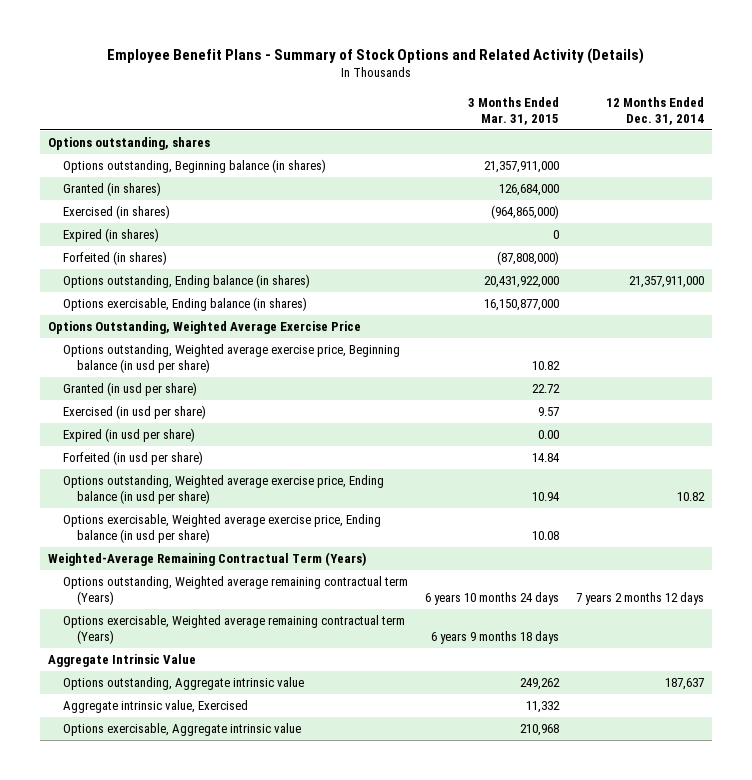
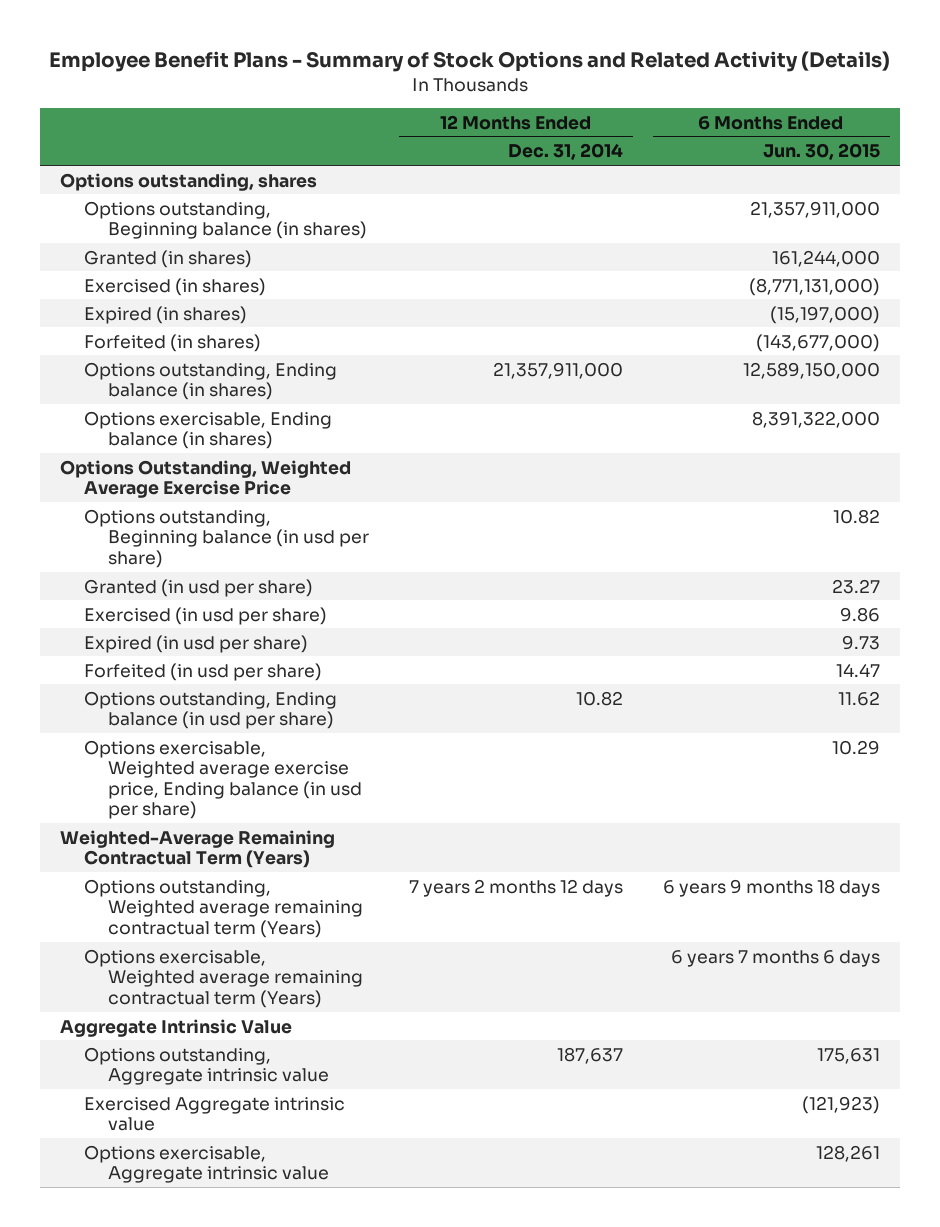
- | 3 Months Ended Mar. 31, 2015 | 12 Months Ended Dec. 31, 2014
+ | 12 Months Ended Dec. 31, 2014 | 6 Months Ended Jun. 30, 2015
- Options outstanding, Weighted average exercise price, Beginning balance (in usd per share) | 10.82 |
+ Options outstanding, Beginning balance (in usd per share) | | 10.82
- Options outstanding, Weighted average exercise price, Ending balance (in usd per share) | 10.94 | 10.82
+ Options outstanding, Ending balance (in usd per share) | 10.82 | 11.62
- Aggregate intrinsic value, Exercised | 11,332 |
+ Exercised Aggregate intrinsic value | | (121,923)

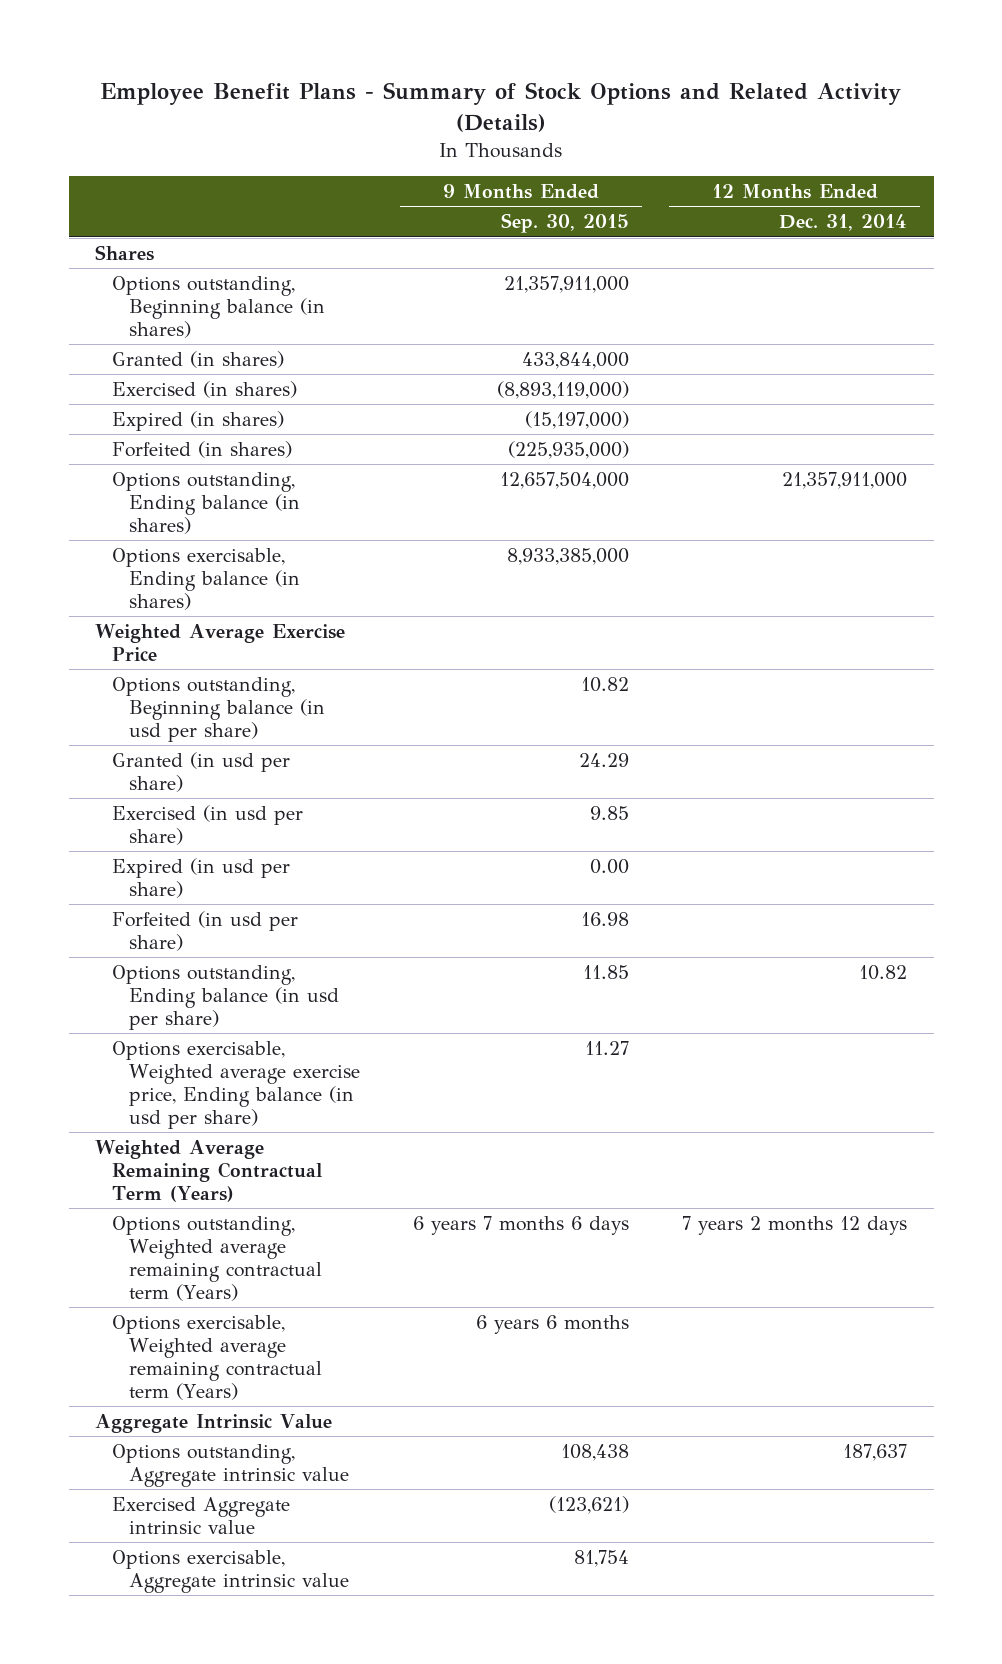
- | 12 Months Ended Dec. 31, 2014 | 6 Months Ended Jun. 30, 2015
+ | 9 Months Ended Sep. 30, 2015 | 12 Months Ended Dec. 31, 2014
- Options outstanding, shares
+ Shares
- Options Outstanding, Weighted Average Exercise Price
+ Weighted Average Exercise Price
- Weighted-Average Remaining Contractual Term (Years)
+ Weighted Average Remaining Contractual Term (Years)

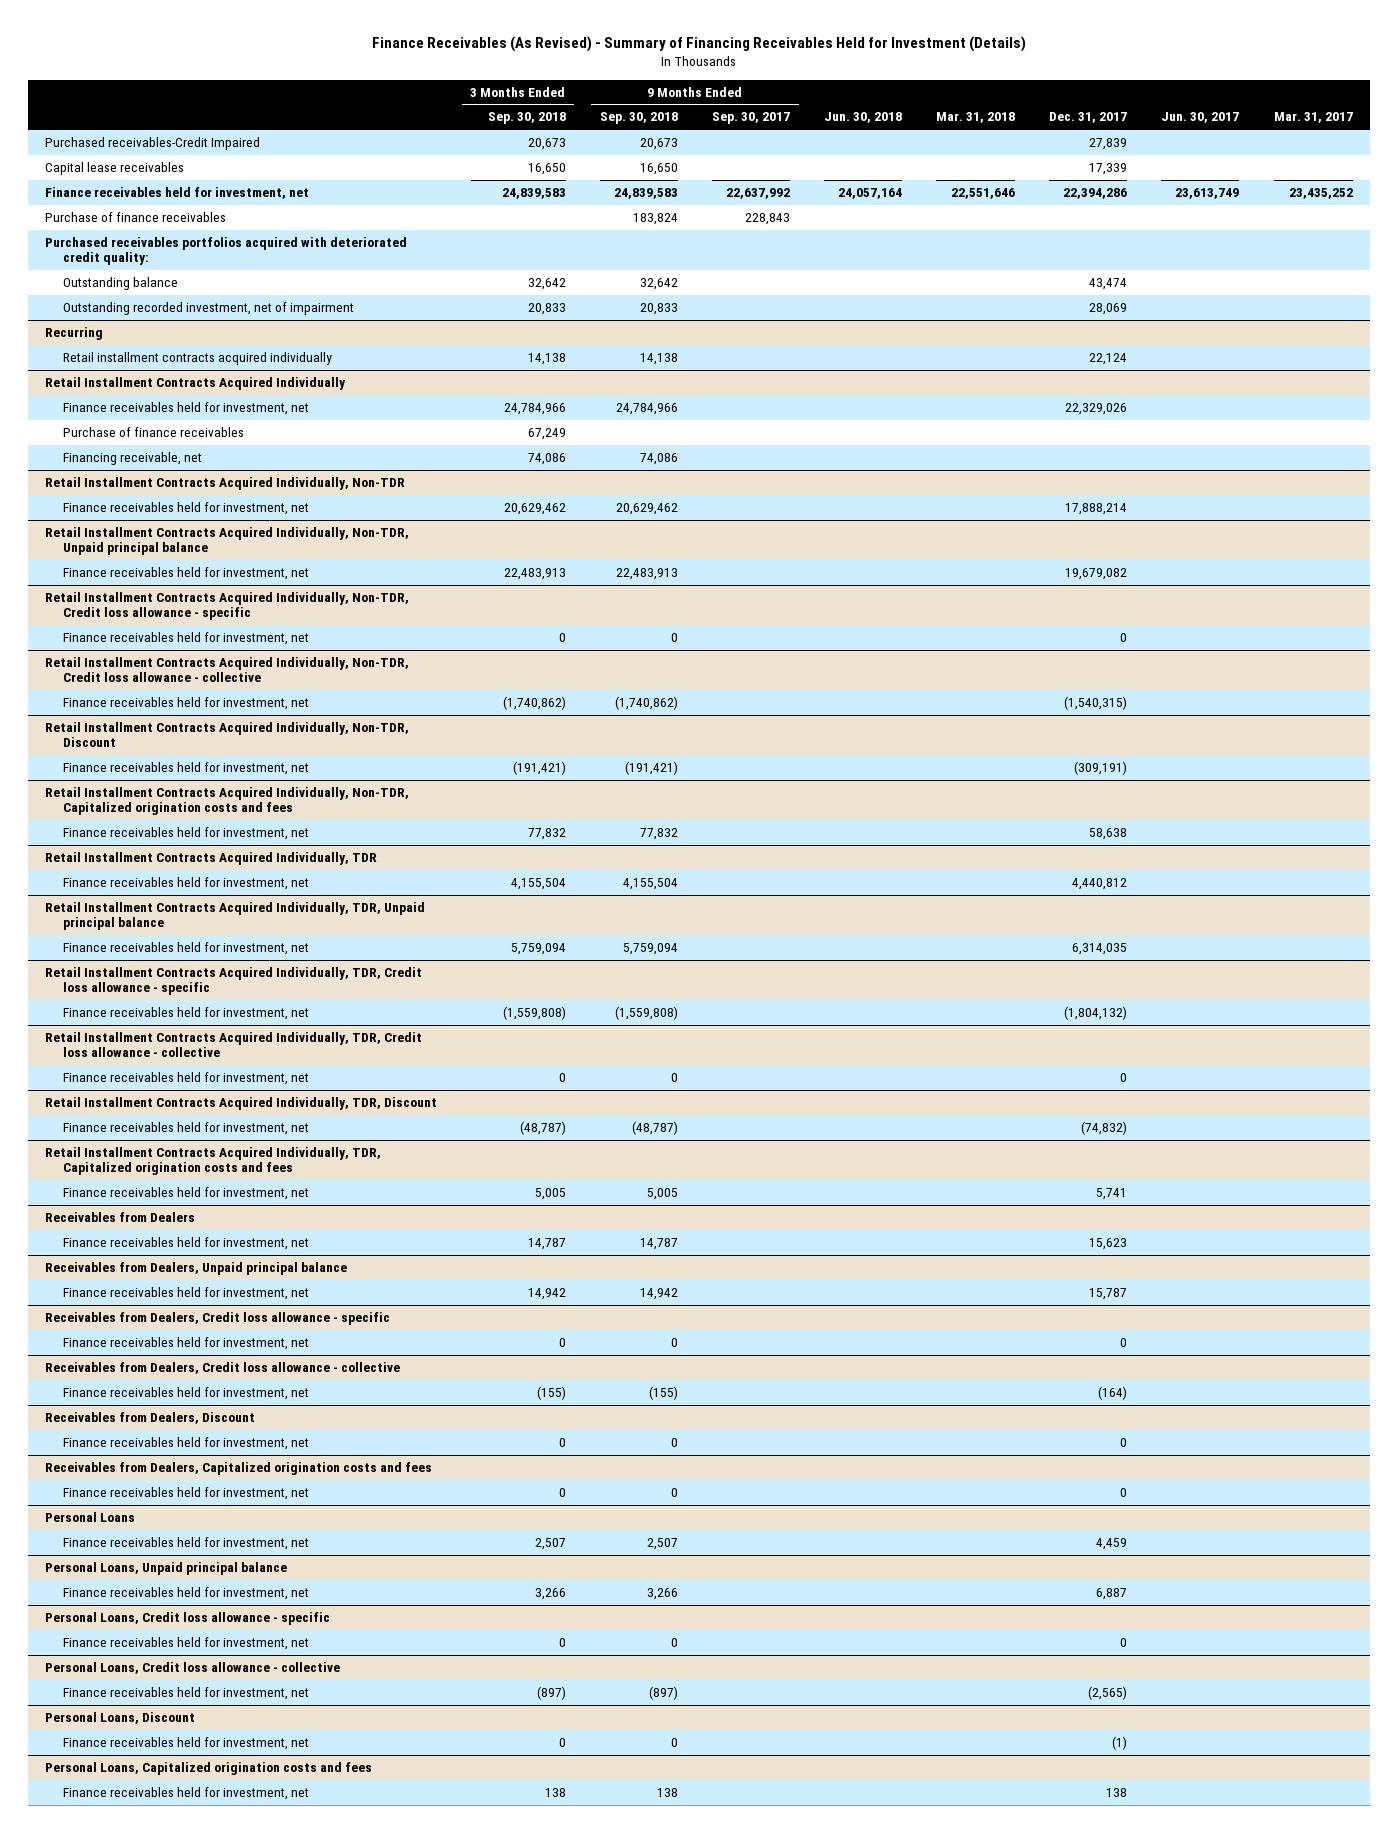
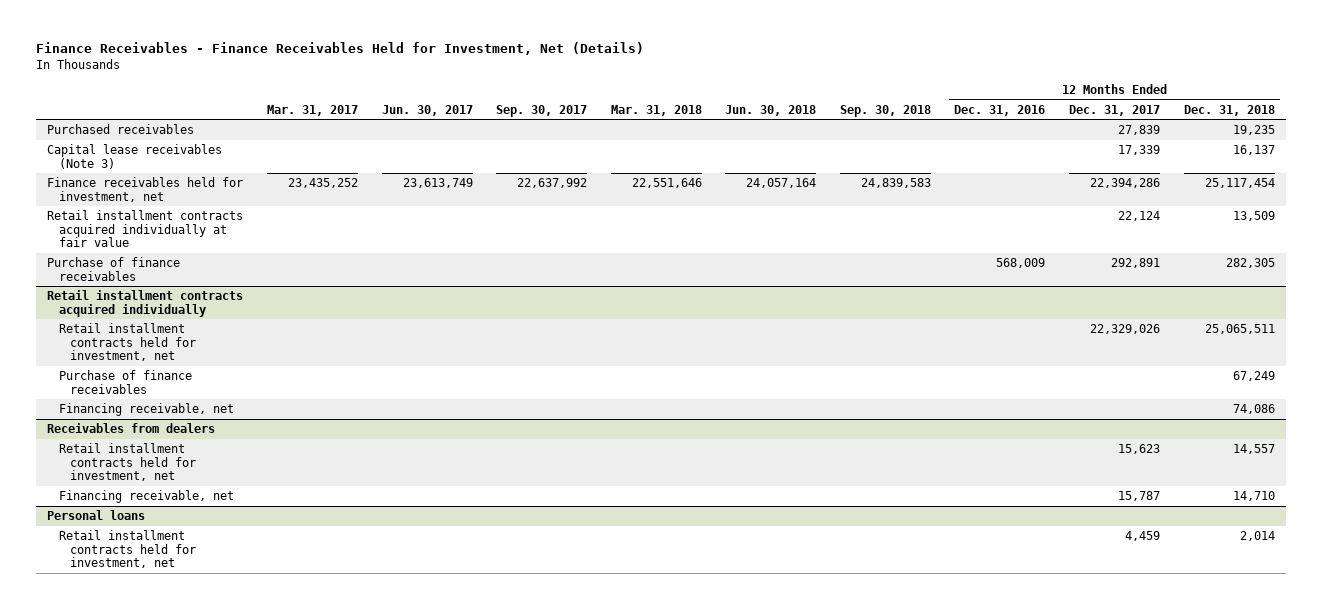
- Finance Receivables (As Revised) - Summary of Financing Receivables Held for Investment (Details)
+ Finance Receivables - Finance Receivables Held for Investment, Net (Details)
- | 3 Months Ended Sep. 30, 2018 | 9 Months Ended Sep. 30, 2018 | 9 Months Ended Sep. 30, 2017 | Jun. 30, 2018 | Mar. 31, 2018 | Dec. 31, 2017 | Jun. 30, 2017 | Mar. 31, 2017
+ | Mar. 31, 2017 | Jun. 30, 2017 | Sep. 30, 2017 | Mar. 31, 2018 | Jun. 30, 2018 | Sep. 30, 2018 | 12 Months Ended Dec. 31, 2016 | 12 Months Ended Dec. 31, 2017 | 12 Months Ended Dec. 31, 2018
- Purchased receivables-Credit Impaired | 20,673 | 20,673 | | | | 27,839 | |
- Capital lease receivables | 16,650 | 16,650 | | | | 17,339 | |
+ Purchased receivables | | | | | | | | 27,839 | 19,235
+ Capital lease receivables (Note 3) | | | | | | | | 17,339 | 16,137
+ Retail installment contracts acquired individually at fair value | | | | | | | | 22,124 | 13,509
- Purchased receivables portfolios acquired with deteriorated credit quality:
- Outstanding balance | 32,642 | 32,642 | | | | 43,474 | |
- Outstanding recorded investment, net of impairment | 20,833 | 20,833 | | | | 28,069 | |
- Recurring
- Retail installment contracts acquired individually | 14,138 | 14,138 | | | | 22,124 | |
- Retail Installment Contracts Acquired Individually
- Finance receivables held for investment, net | 24,784,966 | 24,784,966 | | | | 22,329,026 | |
+ Retail installment contracts acquired individually
+ Retail installment contracts held for investment, net | | | | | | | | 22,329,026 | 25,065,511
- Retail Installment Contracts Acquired Individually, Non-TDR
- Finance receivables held for investment, net | 20,629,462 | 20,629,462 | | | | 17,888,214 | |
- Retail Installment Contracts Acquired Individually, Non-TDR, Unpaid principal balance
- Finance receivables held for investment, net | 22,483,913 | 22,483,913 | | | | 19,679,082 | |
- Retail Installment Contracts Acquired Individually, Non-TDR, Credit loss allowance - specific
- Finance receivables held for investment, net | 0 | 0 | | | | 0 | |
- Retail Installment Contracts Acquired Individually, Non-TDR, Credit loss allowance - collective
- Finance receivables held for investment, net | (1,740,862) | (1,740,862) | | | | (1,540,315) | |
- Retail Installment Contracts Acquired Individually, Non-TDR, Discount
- Finance receivables held for investment, net | (191,421) | (191,421) | | | | (309,191) | |
- Retail Installment Contracts Acquired Individually, Non-TDR, Capitalized origination costs and fees
- Finance receivables held for investment, net | 77,832 | 77,832 | | | | 58,638 | |
- Retail Installment Contracts Acquired Individually, TDR
- Finance receivables held for investment, net | 4,155,504 | 4,155,504 | | | | 4,440,812 | |
- Retail Installment Contracts Acquired Individually, TDR, Unpaid principal balance
- Finance receivables held for investment, net | 5,759,094 | 5,759,094 | | | | 6,314,035 | |
- Retail Installment Contracts Acquired Individually, TDR, Credit loss allowance - specific
- Finance receivables held for investment, net | (1,559,808) | (1,559,808) | | | | (1,804,132) | |
- Retail Installment Contracts Acquired Individually, TDR, Credit loss allowance - collective
- Finance receivables held for investment, net | 0 | 0 | | | | 0 | |
- Retail Installment Contracts Acquired Individually, TDR, Discount
- Finance receivables held for investment, net | (48,787) | (48,787) | | | | (74,832) | |
- Retail Installment Contracts Acquired Individually, TDR, Capitalized origination costs and fees
- Finance receivables held for investment, net | 5,005 | 5,005 | | | | 5,741 | |
- Receivables from Dealers
- Finance receivables held for investment, net | 14,787 | 14,787 | | | | 15,623 | |
- Receivables from Dealers, Unpaid principal balance
- Finance receivables held for investment, net | 14,942 | 14,942 | | | | 15,787 | |
- Receivables from Dealers, Credit loss allowance - specific
- Finance receivables held for investment, net | 0 | 0 | | | | 0 | |
- Receivables from Dealers, Credit loss allowance - collective
- Finance receivables held for investment, net | (155) | (155) | | | | (164) | |
- Receivables from Dealers, Discount
- Finance receivables held for investment, net | 0 | 0 | | | | 0 | |
- Receivables from Dealers, Capitalized origination costs and fees
- Finance receivables held for investment, net | 0 | 0 | | | | 0 | |
- Personal Loans
- Finance receivables held for investment, net | 2,507 | 2,507 | | | | 4,459 | |
- Personal Loans, Unpaid principal balance
- Finance receivables held for investment, net | 3,266 | 3,266 | | | | 6,887 | |
- Personal Loans, Credit loss allowance - specific
- Finance receivables held for investment, net | 0 | 0 | | | | 0 | |
- Personal Loans, Credit loss allowance - collective
- Finance receivables held for investment, net | (897) | (897) | | | | (2,565) | |
- Personal Loans, Discount
- Finance receivables held for investment, net | 0 | 0 | | | | (1) | |
- Personal Loans, Capitalized origination costs and fees
- Finance receivables held for investment, net | 138 | 138 | | | | 138 | |
+ Receivables from dealers
+ Retail installment contracts held for investment, net | | | | | | | | 15,623 | 14,557
+ Financing receivable, net | | | | | | | | 15,787 | 14,710
+ Personal loans
+ Retail installment contracts held for investment, net | | | | | | | | 4,459 | 2,014

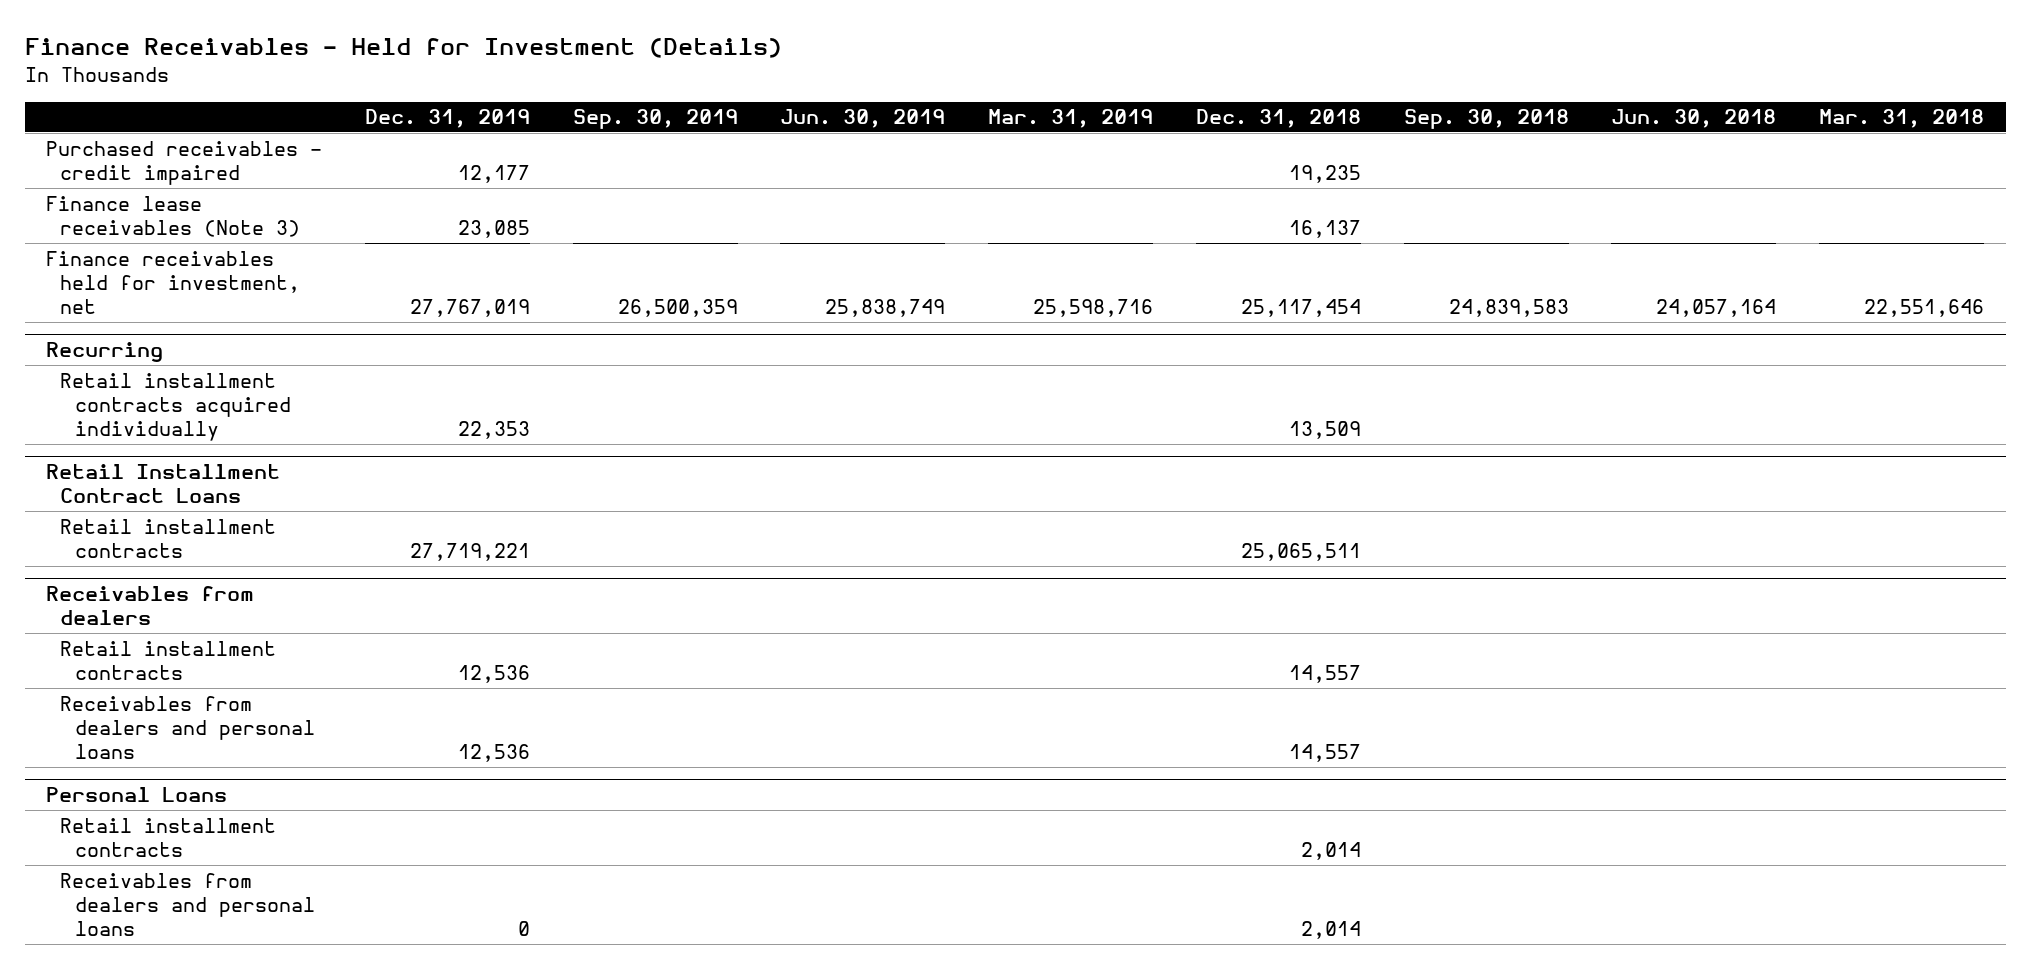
- Finance Receivables - Finance Receivables Held for Investment, Net (Details)
+ Finance Receivables - Held for Investment (Details)
- | Mar. 31, 2017 | Jun. 30, 2017 | Sep. 30, 2017 | Mar. 31, 2018 | Jun. 30, 2018 | Sep. 30, 2018 | 12 Months Ended Dec. 31, 2016 | 12 Months Ended Dec. 31, 2017 | 12 Months Ended Dec. 31, 2018
+ | Dec. 31, 2019 | Sep. 30, 2019 | Jun. 30, 2019 | Mar. 31, 2019 | Dec. 31, 2018 | Sep. 30, 2018 | Jun. 30, 2018 | Mar. 31, 2018
- Purchased receivables | | | | | | | | 27,839 | 19,235
- Capital lease receivables (Note 3) | | | | | | | | 17,339 | 16,137
+ Purchased receivables - credit impaired | 12,177 | | | | 19,235 | | |
+ Finance lease receivables (Note 3) | 23,085 | | | | 16,137 | | |
- Retail installment contracts acquired individually at fair value | | | | | | | | 22,124 | 13,509
- Purchase of finance receivables | | | | | | | 568,009 | 292,891 | 282,305
- Retail installment contracts acquired individually
- Retail installment contracts held for investment, net | | | | | | | | 22,329,026 | 25,065,511
- Purchase of finance receivables | | | | | | | | | 67,249
- Financing receivable, net | | | | | | | | | 74,086
+ Recurring
+ Retail installment contracts acquired individually | 22,353 | | | | 13,509 | | |
+ Retail Installment Contract Loans
+ Retail installment contracts | 27,719,221 | | | | 25,065,511 | | |
@ Receivables from dealers
- Retail installment contracts held for investment, net | | | | | | | | 15,623 | 14,557
- Financing receivable, net | | | | | | | | 15,787 | 14,710
- Personal loans
- Retail installment contracts held for investment, net | | | | | | | | 4,459 | 2,014
@ Receivables from dealers
+ Retail installment contracts | 12,536 | | | | 14,557 | | |
+ Receivables from dealers and personal loans | 12,536 | | | | 14,557 | | |
+ Personal Loans
+ Retail installment contracts | | | | | 2,014 | | |
+ Receivables from dealers and personal loans | 0 | | | | 2,014 | | |

